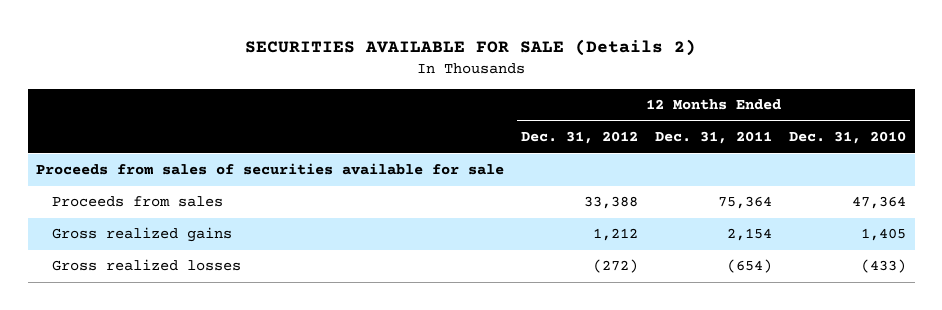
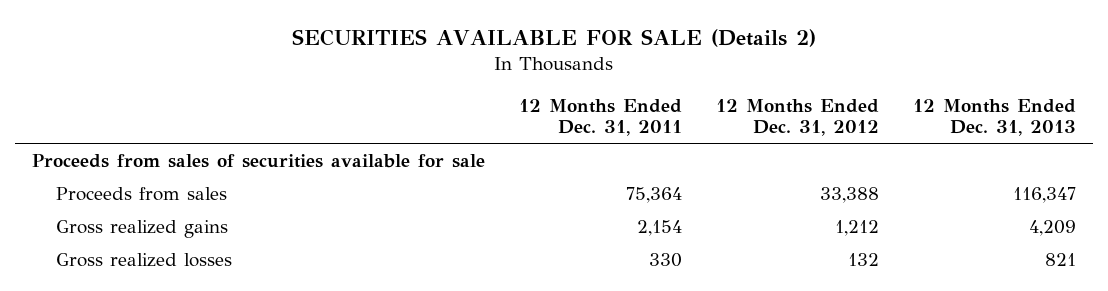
- | 12 Months Ended Dec. 31, 2012 | 12 Months Ended Dec. 31, 2011 | 12 Months Ended Dec. 31, 2010
+ | 12 Months Ended Dec. 31, 2011 | 12 Months Ended Dec. 31, 2012 | 12 Months Ended Dec. 31, 2013
- Gross realized losses | (272) | (654) | (433)
+ Gross realized losses | 330 | 132 | 821

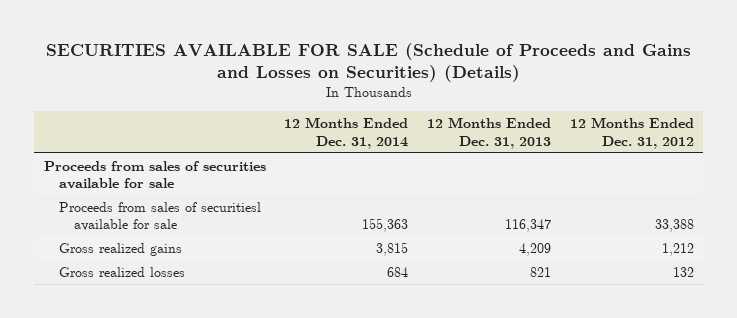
- SECURITIES AVAILABLE FOR SALE (Details 2)
+ SECURITIES AVAILABLE FOR SALE (Schedule of Proceeds and Gains and Losses on Securities) (Details)
- | 12 Months Ended Dec. 31, 2011 | 12 Months Ended Dec. 31, 2012 | 12 Months Ended Dec. 31, 2013
+ | 12 Months Ended Dec. 31, 2014 | 12 Months Ended Dec. 31, 2013 | 12 Months Ended Dec. 31, 2012
- Proceeds from sales | 75,364 | 33,388 | 116,347
+ Proceeds from sales of securitiesl available for sale | 155,363 | 116,347 | 33,388

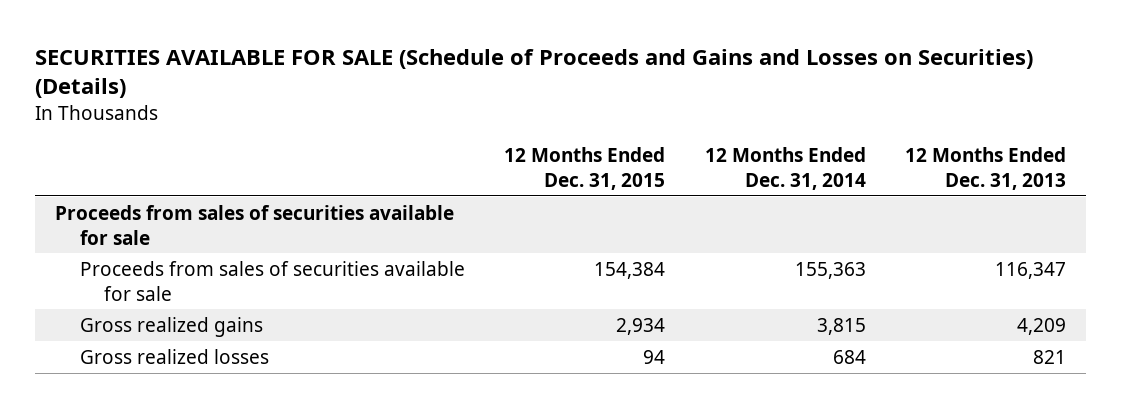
- | 12 Months Ended Dec. 31, 2014 | 12 Months Ended Dec. 31, 2013 | 12 Months Ended Dec. 31, 2012
+ | 12 Months Ended Dec. 31, 2015 | 12 Months Ended Dec. 31, 2014 | 12 Months Ended Dec. 31, 2013
- Proceeds from sales of securitiesl available for sale | 155,363 | 116,347 | 33,388
+ Proceeds from sales of securities available for sale | 154,384 | 155,363 | 116,347

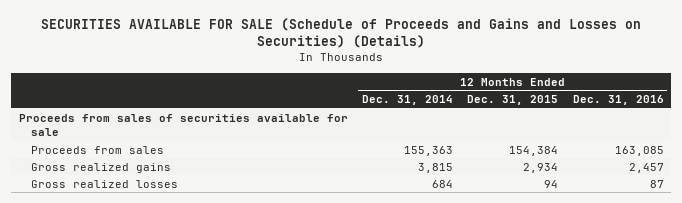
- | 12 Months Ended Dec. 31, 2015 | 12 Months Ended Dec. 31, 2014 | 12 Months Ended Dec. 31, 2013
+ | 12 Months Ended Dec. 31, 2014 | 12 Months Ended Dec. 31, 2015 | 12 Months Ended Dec. 31, 2016
- Proceeds from sales of securities available for sale | 154,384 | 155,363 | 116,347
+ Proceeds from sales | 155,363 | 154,384 | 163,085

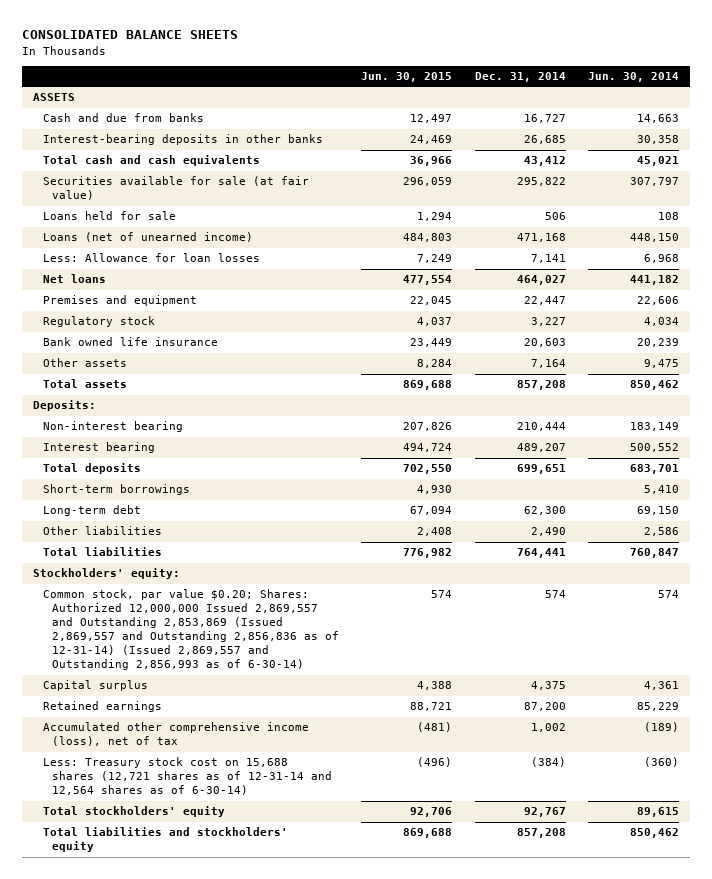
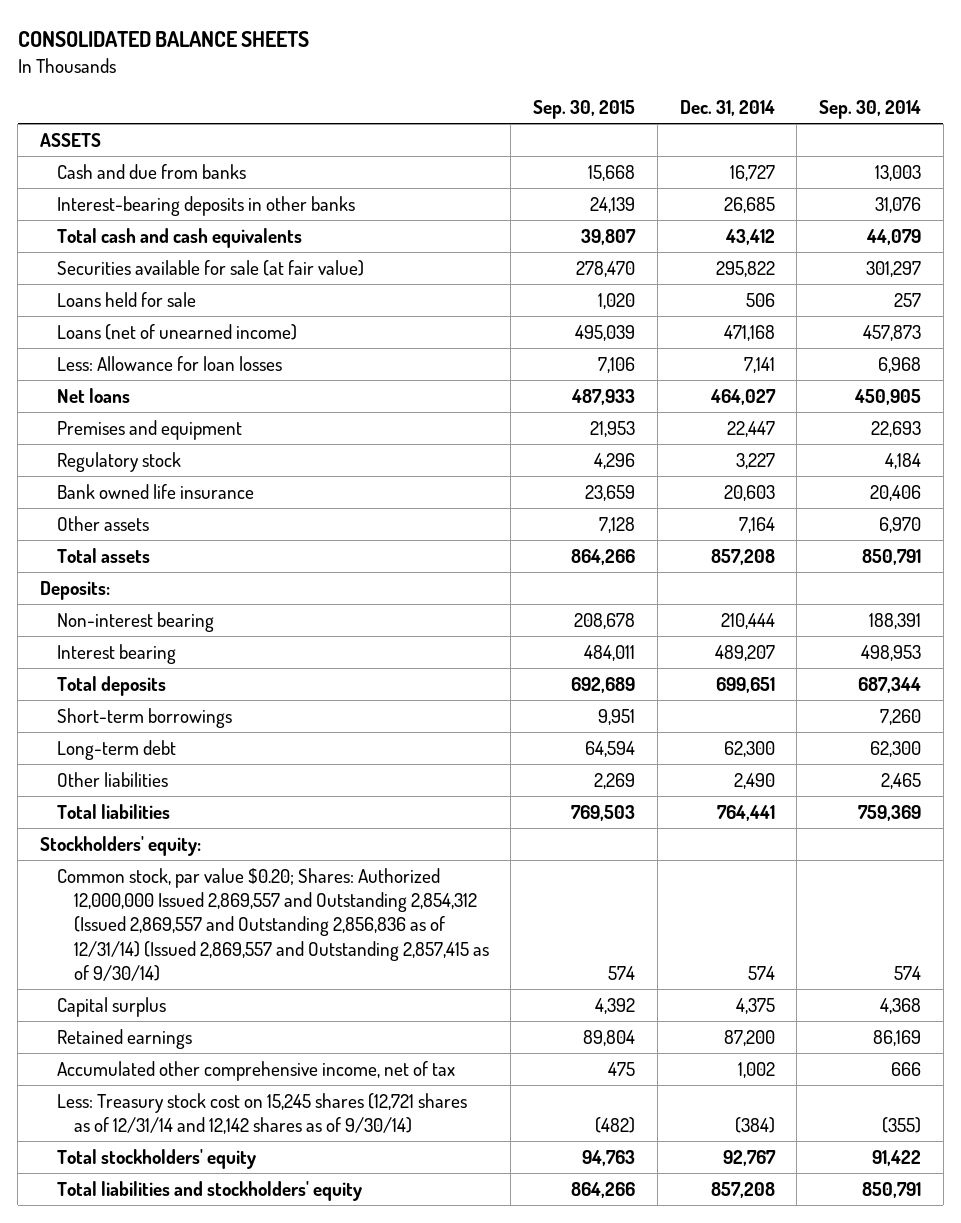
- | Jun. 30, 2015 | Dec. 31, 2014 | Jun. 30, 2014
+ | Sep. 30, 2015 | Dec. 31, 2014 | Sep. 30, 2014
- Common stock, par value $0.20; Shares: Authorized 12,000,000 Issued 2,869,557 and Outstanding 2,853,869 (Issued 2,869,557 and Outstanding 2,856,836 as of 12-31-14) (Issued 2,869,557 and Outstanding 2,856,993 as of 6-30-14) | 574 | 574 | 574
+ Common stock, par value $0.20; Shares: Authorized 12,000,000 Issued 2,869,557 and Outstanding 2,854,312 (Issued 2,869,557 and Outstanding 2,856,836 as of 12/31/14) (Issued 2,869,557 and Outstanding 2,857,415 as of 9/30/14) | 574 | 574 | 574
- Accumulated other comprehensive income (loss), net of tax | (481) | 1,002 | (189)
- Less: Treasury stock cost on 15,688 shares (12,721 shares as of 12-31-14 and 12,564 shares as of 6-30-14) | (496) | (384) | (360)
+ Accumulated other comprehensive income, net of tax | 475 | 1,002 | 666
+ Less: Treasury stock cost on 15,245 shares (12,721 shares as of 12/31/14 and 12,142 shares as of 9/30/14) | (482) | (384) | (355)

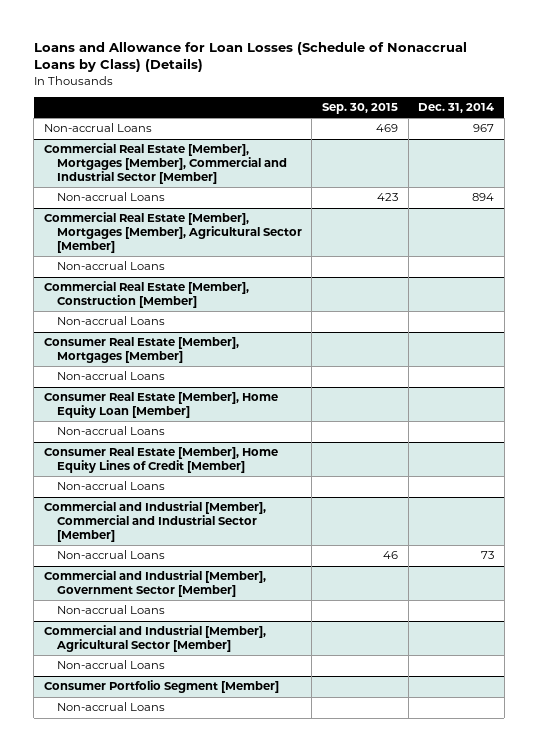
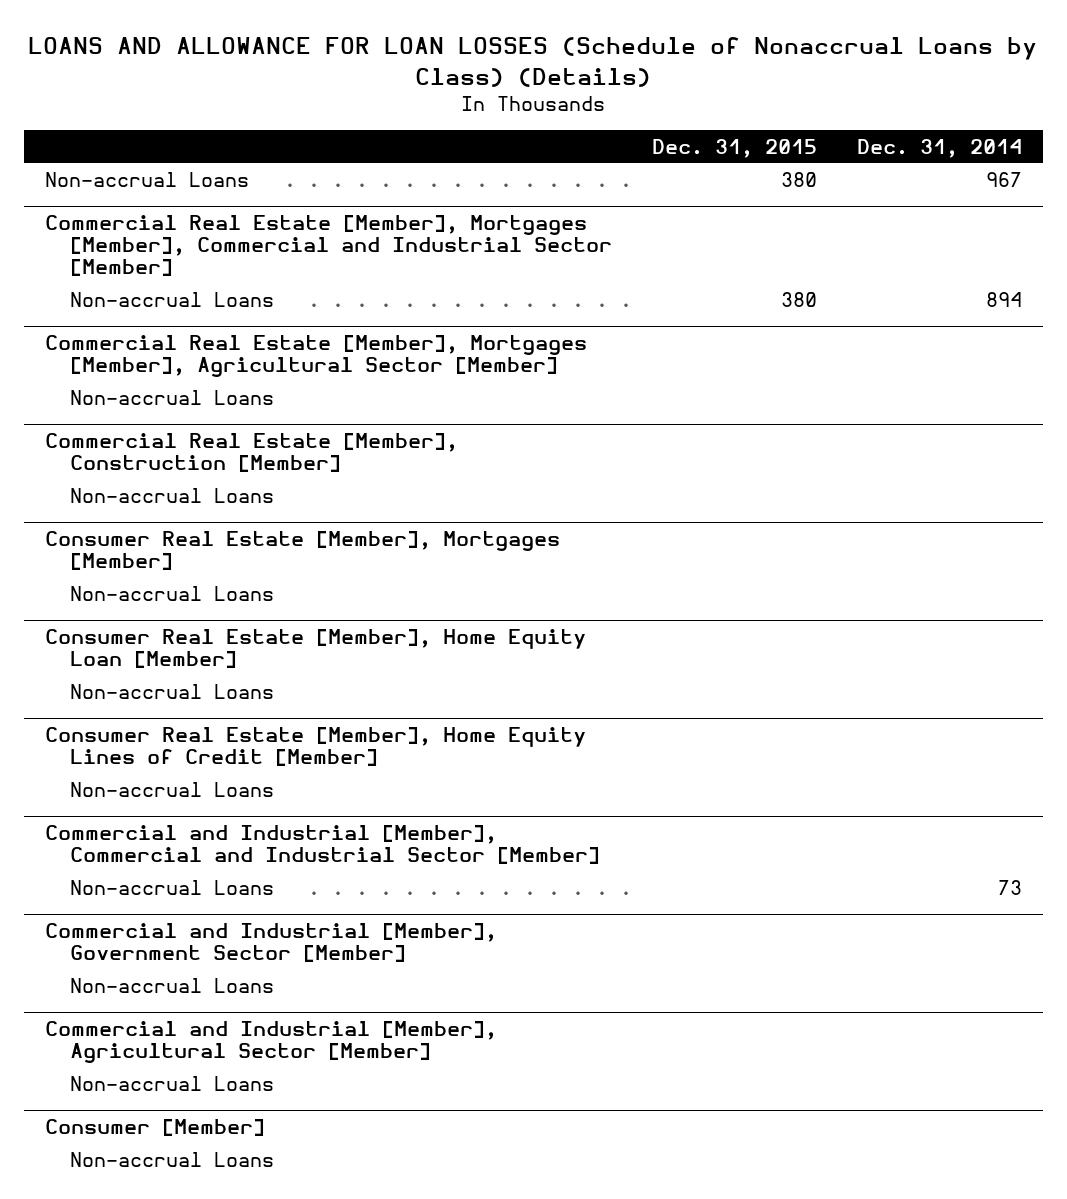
- Loans and Allowance for Loan Losses (Schedule of Nonaccrual Loans by Class) (Details)
+ LOANS AND ALLOWANCE FOR LOAN LOSSES (Schedule of Nonaccrual Loans by Class) (Details)
- | Sep. 30, 2015 | Dec. 31, 2014
+ | Dec. 31, 2015 | Dec. 31, 2014
- Consumer Portfolio Segment [Member]
+ Consumer [Member]

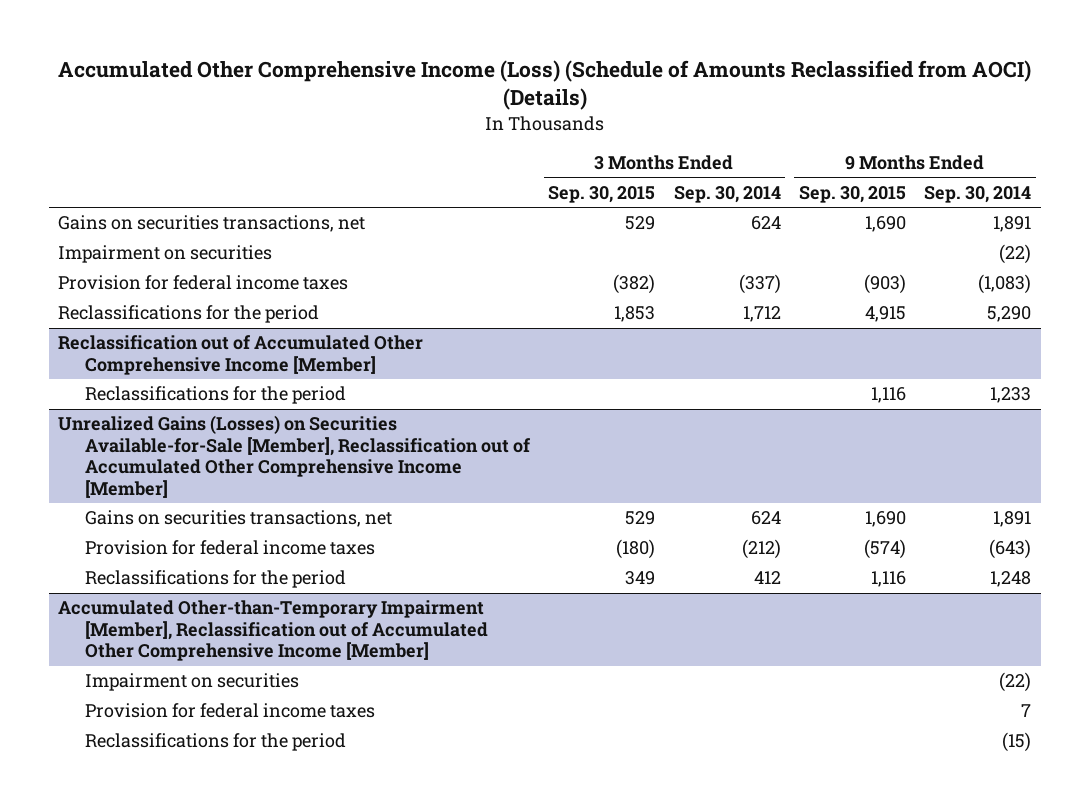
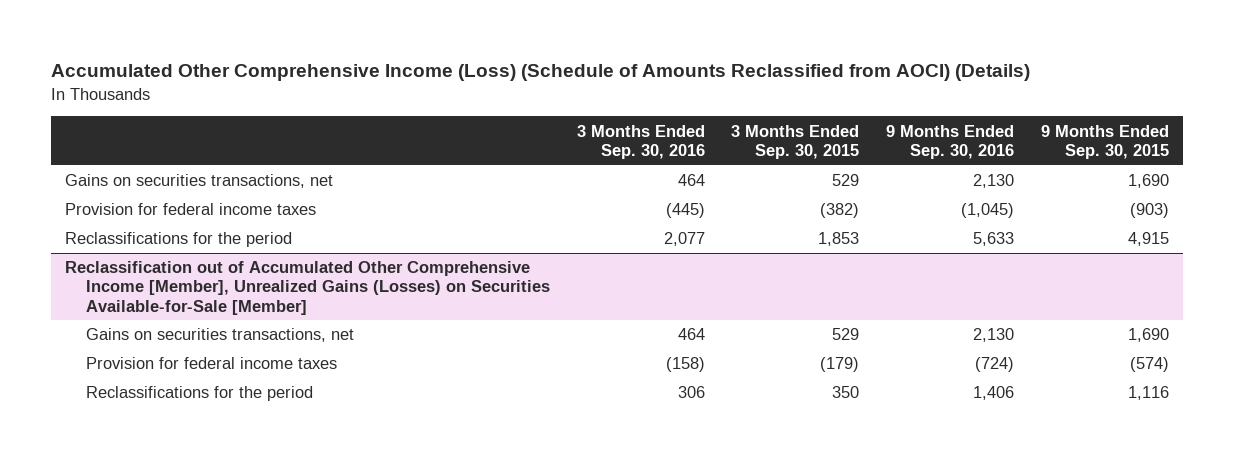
- | 3 Months Ended Sep. 30, 2015 | 3 Months Ended Sep. 30, 2014 | 9 Months Ended Sep. 30, 2015 | 9 Months Ended Sep. 30, 2014
+ | 3 Months Ended Sep. 30, 2016 | 3 Months Ended Sep. 30, 2015 | 9 Months Ended Sep. 30, 2016 | 9 Months Ended Sep. 30, 2015
- Impairment on securities | | | | (22)
- Reclassification out of Accumulated Other Comprehensive Income [Member]
- Reclassifications for the period | | | 1,116 | 1,233
- Unrealized Gains (Losses) on Securities Available-for-Sale [Member], Reclassification out of Accumulated Other Comprehensive Income [Member]
+ Reclassification out of Accumulated Other Comprehensive Income [Member], Unrealized Gains (Losses) on Securities Available-for-Sale [Member]
- Provision for federal income taxes | (180) | (212) | (574) | (643)
- Reclassifications for the period | 349 | 412 | 1,116 | 1,248
- Accumulated Other-than-Temporary Impairment [Member], Reclassification out of Accumulated Other Comprehensive Income [Member]
- Impairment on securities | | | | (22)
- Provision for federal income taxes | | | | 7
- Reclassifications for the period | | | | (15)
+ Provision for federal income taxes | (158) | (179) | (724) | (574)
+ Reclassifications for the period | 306 | 350 | 1,406 | 1,116

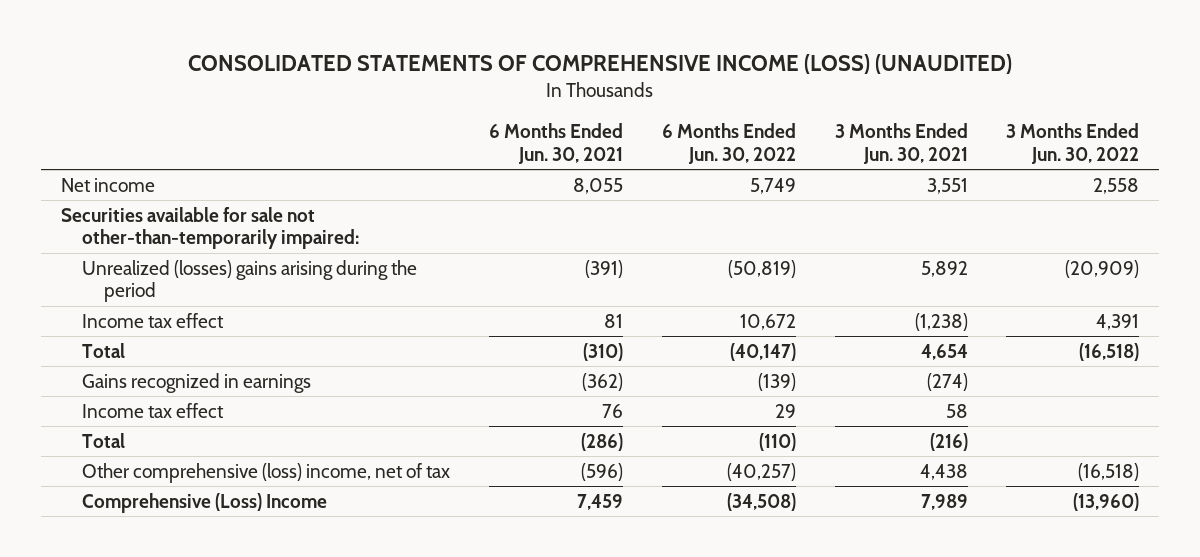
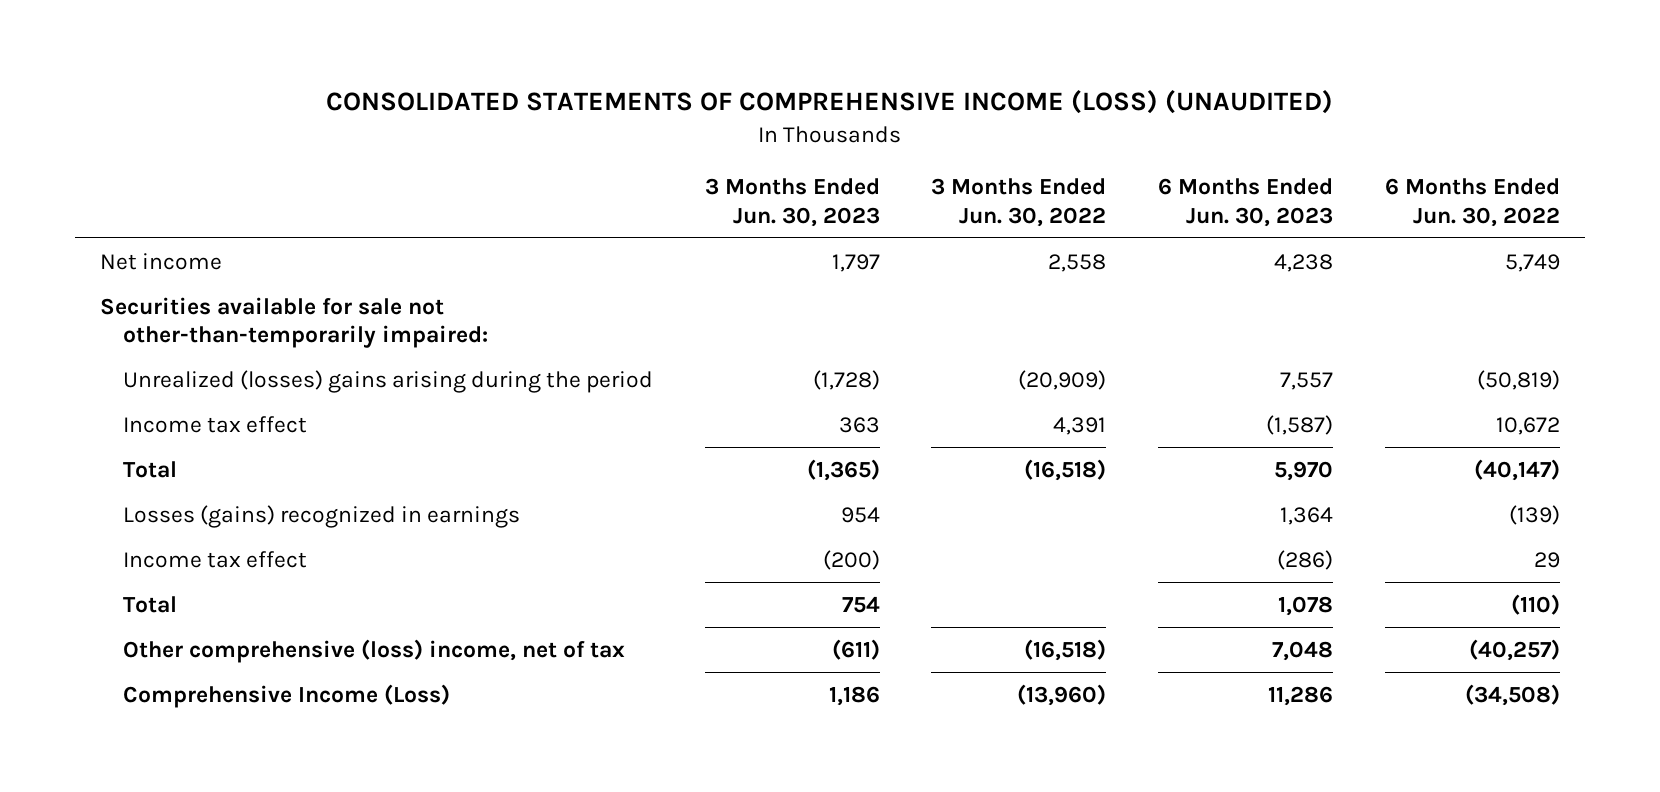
- | 6 Months Ended Jun. 30, 2021 | 6 Months Ended Jun. 30, 2022 | 3 Months Ended Jun. 30, 2021 | 3 Months Ended Jun. 30, 2022
+ | 3 Months Ended Jun. 30, 2023 | 3 Months Ended Jun. 30, 2022 | 6 Months Ended Jun. 30, 2023 | 6 Months Ended Jun. 30, 2022
- Gains recognized in earnings | (362) | (139) | (274) |
+ Losses (gains) recognized in earnings | 954 | | 1,364 | (139)
- Comprehensive (Loss) Income | 7,459 | (34,508) | 7,989 | (13,960)
+ Comprehensive Income (Loss) | 1,186 | (13,960) | 11,286 | (34,508)

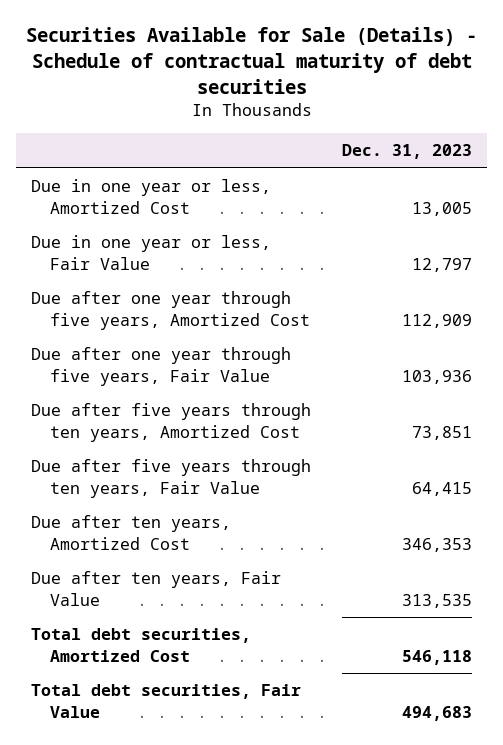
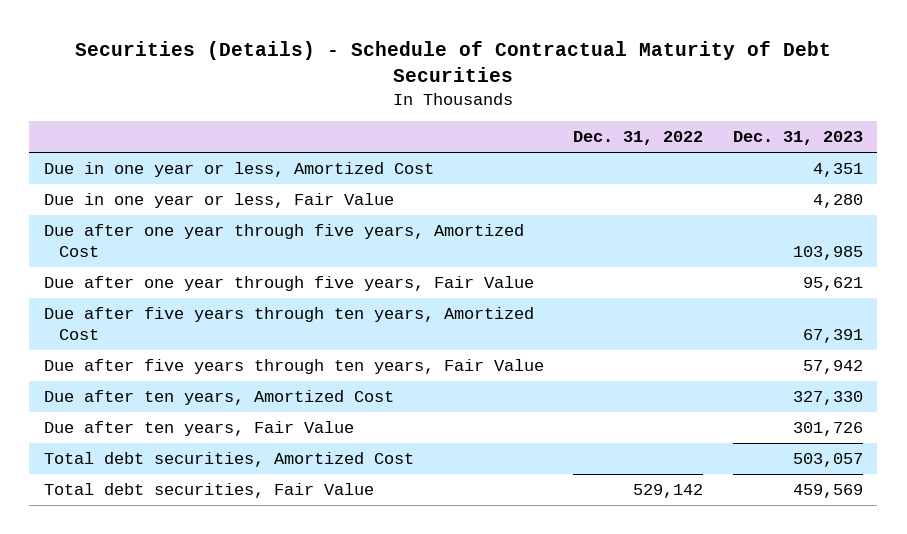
- Securities Available for Sale (Details) - Schedule of contractual maturity of debt securities
+ Securities (Details) - Schedule of Contractual Maturity of Debt Securities
- | Dec. 31, 2023
+ | Dec. 31, 2022 | Dec. 31, 2023
- Due in one year or less, Amortized Cost | 13,005
- Due in one year or less, Fair Value | 12,797
- Due after one year through five years, Amortized Cost | 112,909
- Due after one year through five years, Fair Value | 103,936
- Due after five years through ten years, Amortized Cost | 73,851
- Due after five years through ten years, Fair Value | 64,415
- Due after ten years, Amortized Cost | 346,353
- Due after ten years, Fair Value | 313,535
- Total debt securities, Amortized Cost | 546,118
- Total debt securities, Fair Value | 494,683
+ Due in one year or less, Amortized Cost | | 4,351
+ Due in one year or less, Fair Value | | 4,280
+ Due after one year through five years, Amortized Cost | | 103,985
+ Due after one year through five years, Fair Value | | 95,621
+ Due after five years through ten years, Amortized Cost | | 67,391
+ Due after five years through ten years, Fair Value | | 57,942
+ Due after ten years, Amortized Cost | | 327,330
+ Due after ten years, Fair Value | | 301,726
+ Total debt securities, Amortized Cost | | 503,057
+ Total debt securities, Fair Value | 529,142 | 459,569

